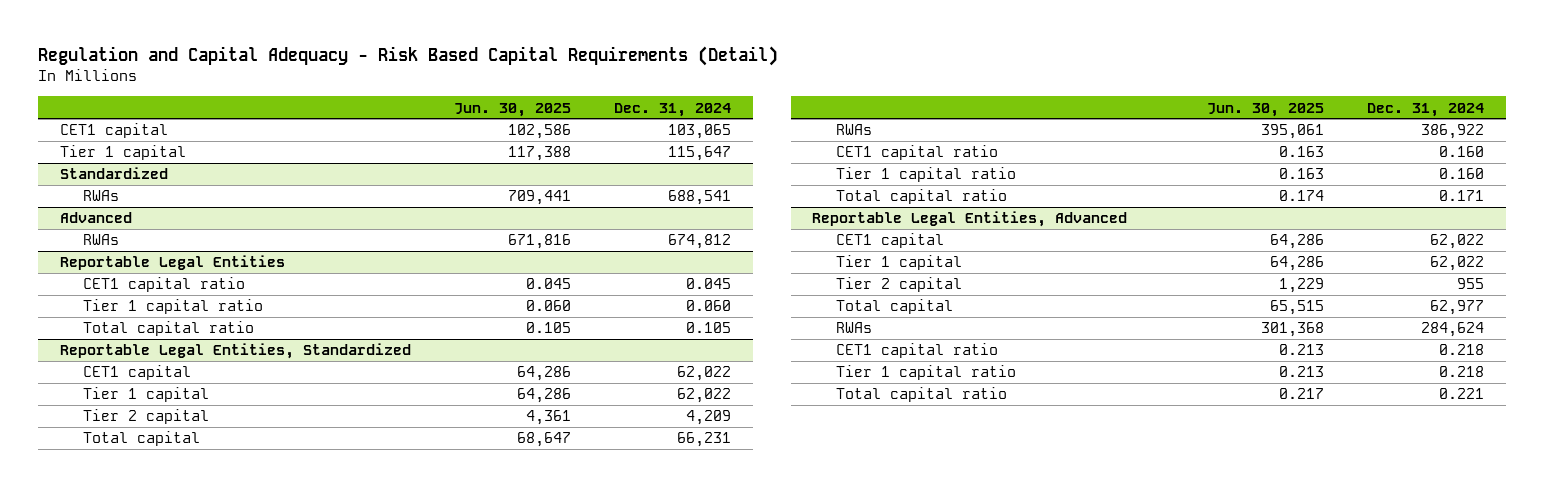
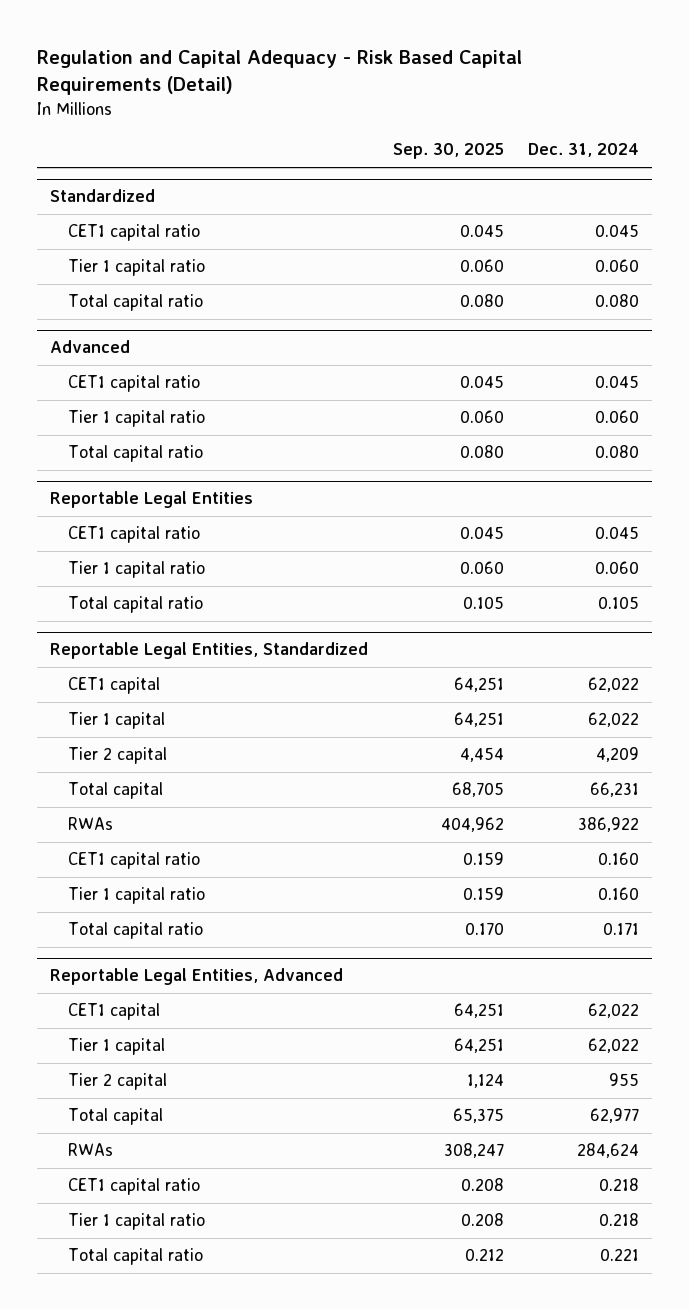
- | Jun. 30, 2025 | Dec. 31, 2024
+ | Sep. 30, 2025 | Dec. 31, 2024
- CET1 capital | 102,586 | 103,065
- Tier 1 capital | 117,388 | 115,647
@ Standardized
- RWAs | 709,441 | 688,541
+ CET1 capital ratio | 0.045 | 0.045
+ Tier 1 capital ratio | 0.060 | 0.060
+ Total capital ratio | 0.080 | 0.080
@ Advanced
- RWAs | 671,816 | 674,812
+ CET1 capital ratio | 0.045 | 0.045
+ Tier 1 capital ratio | 0.060 | 0.060
+ Total capital ratio | 0.080 | 0.080

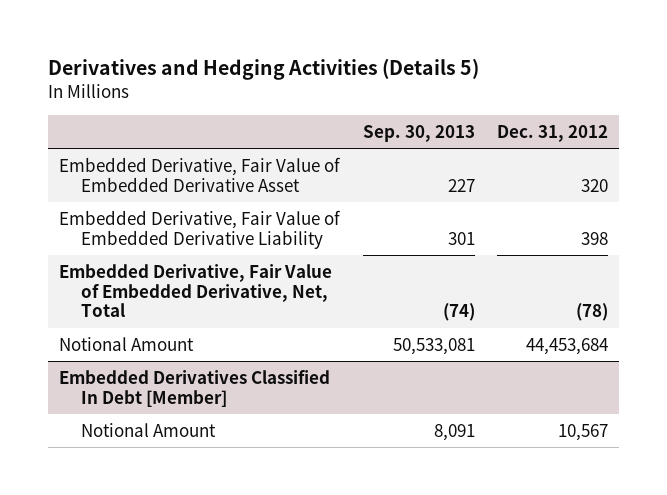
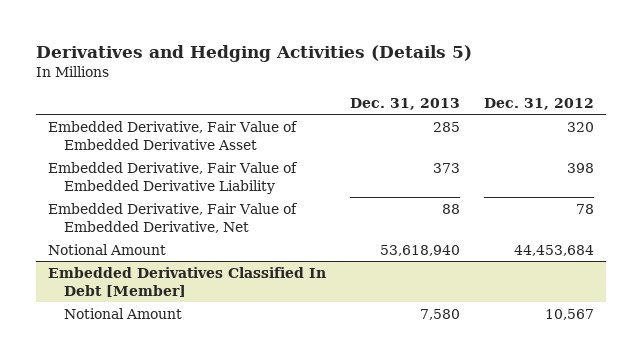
- | Sep. 30, 2013 | Dec. 31, 2012
+ | Dec. 31, 2013 | Dec. 31, 2012
- Embedded Derivative, Fair Value of Embedded Derivative, Net, Total | (74) | (78)
+ Embedded Derivative, Fair Value of Embedded Derivative, Net | 88 | 78

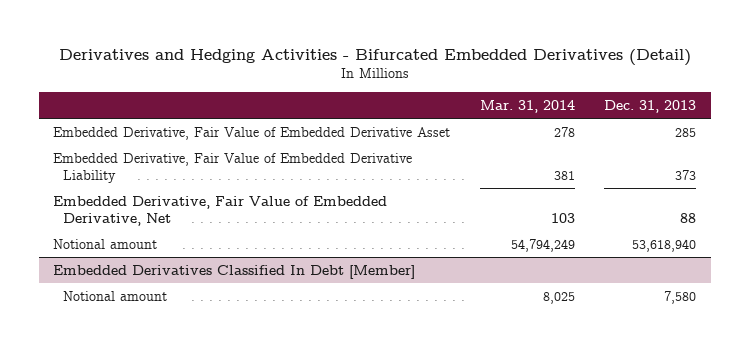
- Derivatives and Hedging Activities (Details 5)
+ Derivatives and Hedging Activities - Bifurcated Embedded Derivatives (Detail)
- | Dec. 31, 2013 | Dec. 31, 2012
+ | Mar. 31, 2014 | Dec. 31, 2013
- Notional Amount | 53,618,940 | 44,453,684
+ Notional amount | 54,794,249 | 53,618,940
@ Embedded Derivatives Classified In Debt [Member]
- Notional Amount | 7,580 | 10,567
+ Notional amount | 8,025 | 7,580

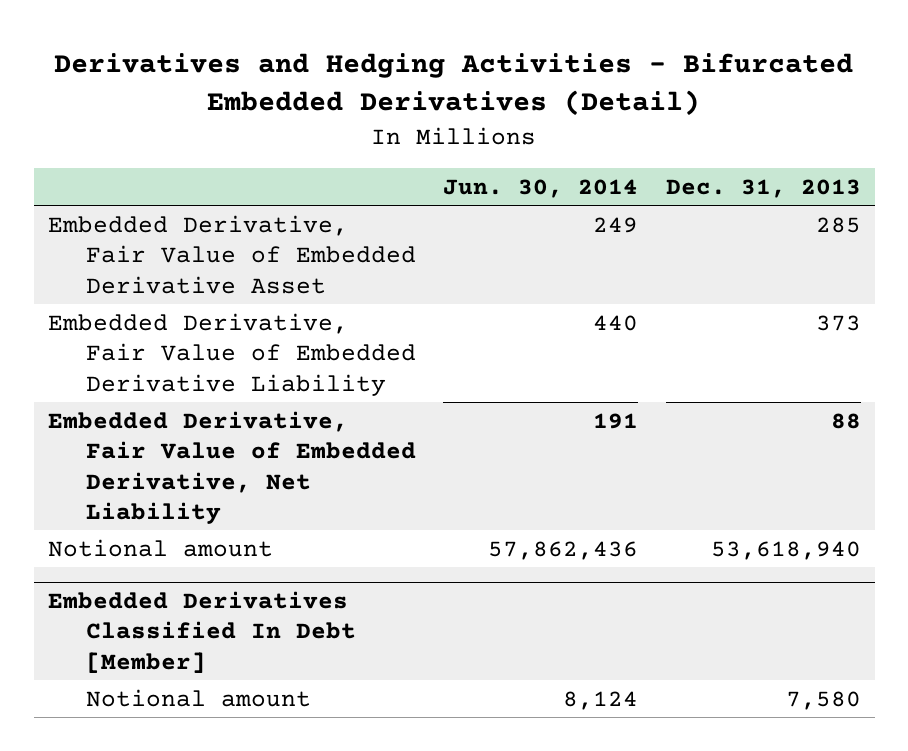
- | Mar. 31, 2014 | Dec. 31, 2013
+ | Jun. 30, 2014 | Dec. 31, 2013
- Embedded Derivative, Fair Value of Embedded Derivative, Net | 103 | 88
+ Embedded Derivative, Fair Value of Embedded Derivative, Net Liability | 191 | 88

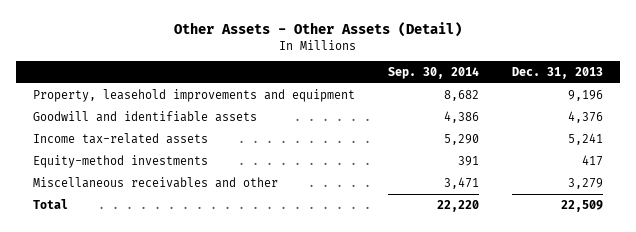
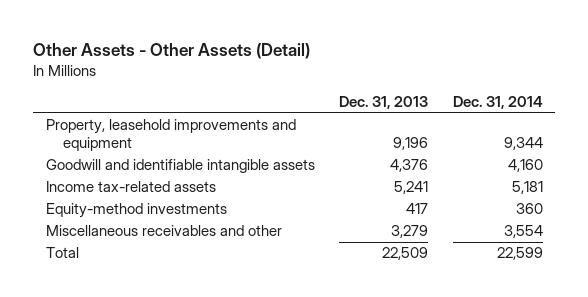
- | Sep. 30, 2014 | Dec. 31, 2013
+ | Dec. 31, 2013 | Dec. 31, 2014
- Goodwill and identifiable assets | 4,386 | 4,376
+ Goodwill and identifiable intangible assets | 4,376 | 4,160

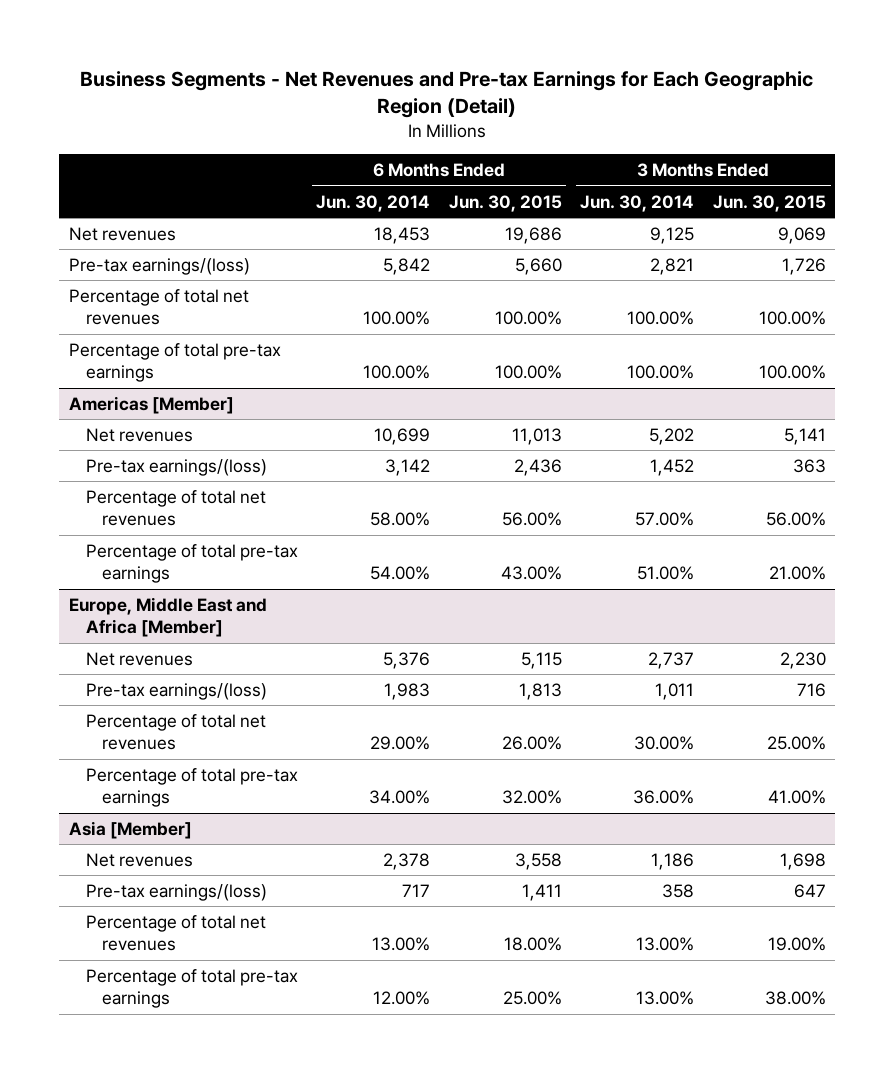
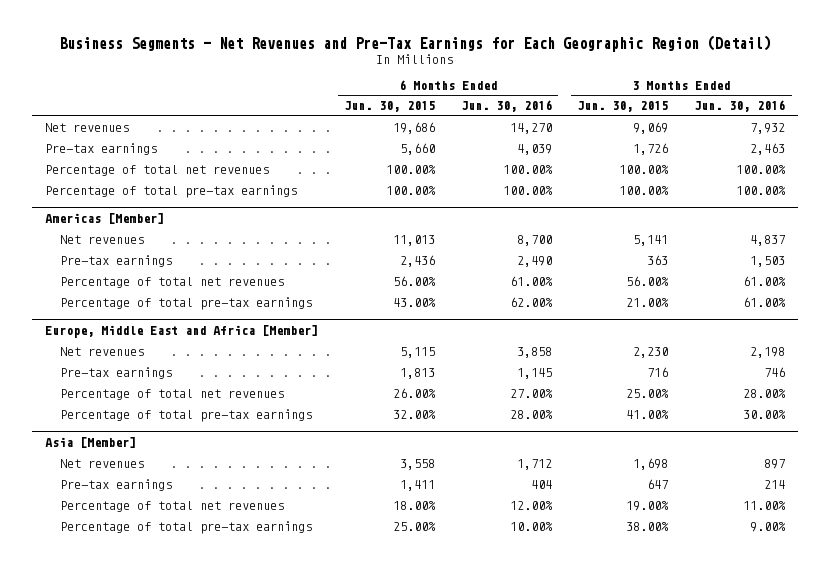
- Business Segments - Net Revenues and Pre-tax Earnings for Each Geographic Region (Detail)
+ Business Segments - Net Revenues and Pre-Tax Earnings for Each Geographic Region (Detail)
- | 6 Months Ended Jun. 30, 2014 | 6 Months Ended Jun. 30, 2015 | 3 Months Ended Jun. 30, 2014 | 3 Months Ended Jun. 30, 2015
+ | 6 Months Ended Jun. 30, 2015 | 6 Months Ended Jun. 30, 2016 | 3 Months Ended Jun. 30, 2015 | 3 Months Ended Jun. 30, 2016
- Pre-tax earnings/(loss) | 5,842 | 5,660 | 2,821 | 1,726
+ Pre-tax earnings | 5,660 | 4,039 | 1,726 | 2,463
@ Americas [Member]
- Pre-tax earnings/(loss) | 3,142 | 2,436 | 1,452 | 363
+ Pre-tax earnings | 2,436 | 2,490 | 363 | 1,503
@ Europe, Middle East and Africa [Member]
- Pre-tax earnings/(loss) | 1,983 | 1,813 | 1,011 | 716
+ Pre-tax earnings | 1,813 | 1,145 | 716 | 746
@ Asia [Member]
- Pre-tax earnings/(loss) | 717 | 1,411 | 358 | 647
+ Pre-tax earnings | 1,411 | 404 | 647 | 214

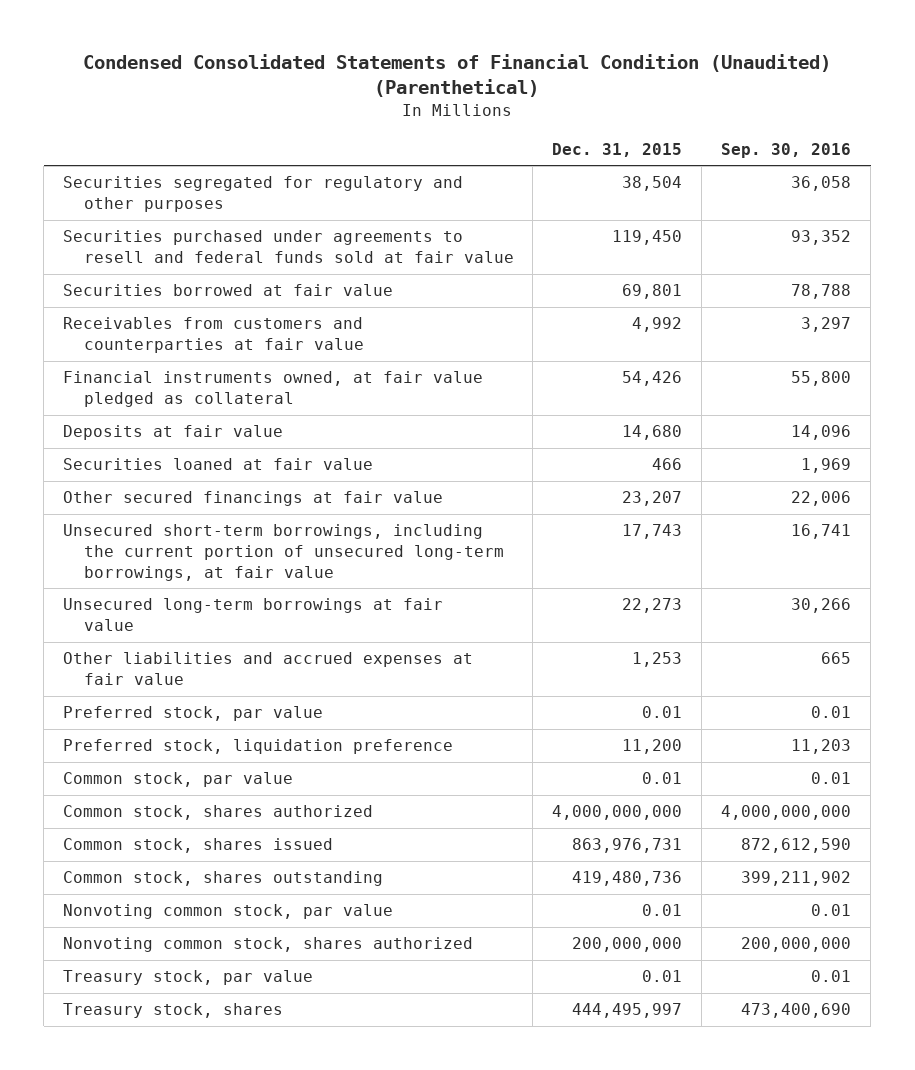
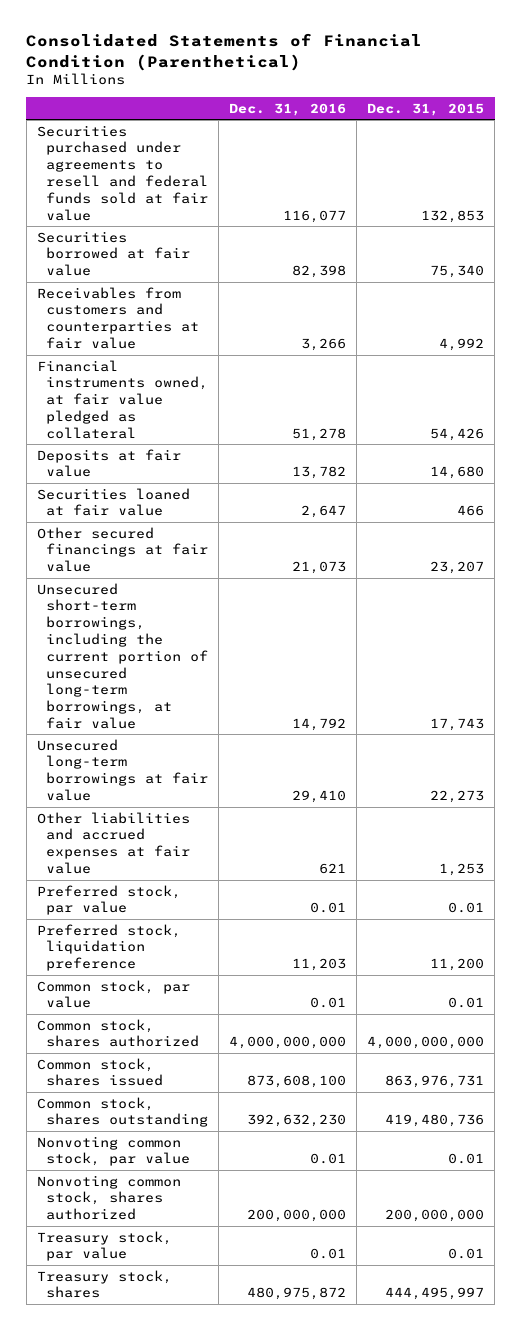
- Condensed Consolidated Statements of Financial Condition (Unaudited) (Parenthetical)
+ Consolidated Statements of Financial Condition (Parenthetical)
- | Dec. 31, 2015 | Sep. 30, 2016
+ | Dec. 31, 2016 | Dec. 31, 2015
- Securities segregated for regulatory and other purposes | 38,504 | 36,058
- Securities purchased under agreements to resell and federal funds sold at fair value | 119,450 | 93,352
- Securities borrowed at fair value | 69,801 | 78,788
+ Securities purchased under agreements to resell and federal funds sold at fair value | 116,077 | 132,853
+ Securities borrowed at fair value | 82,398 | 75,340

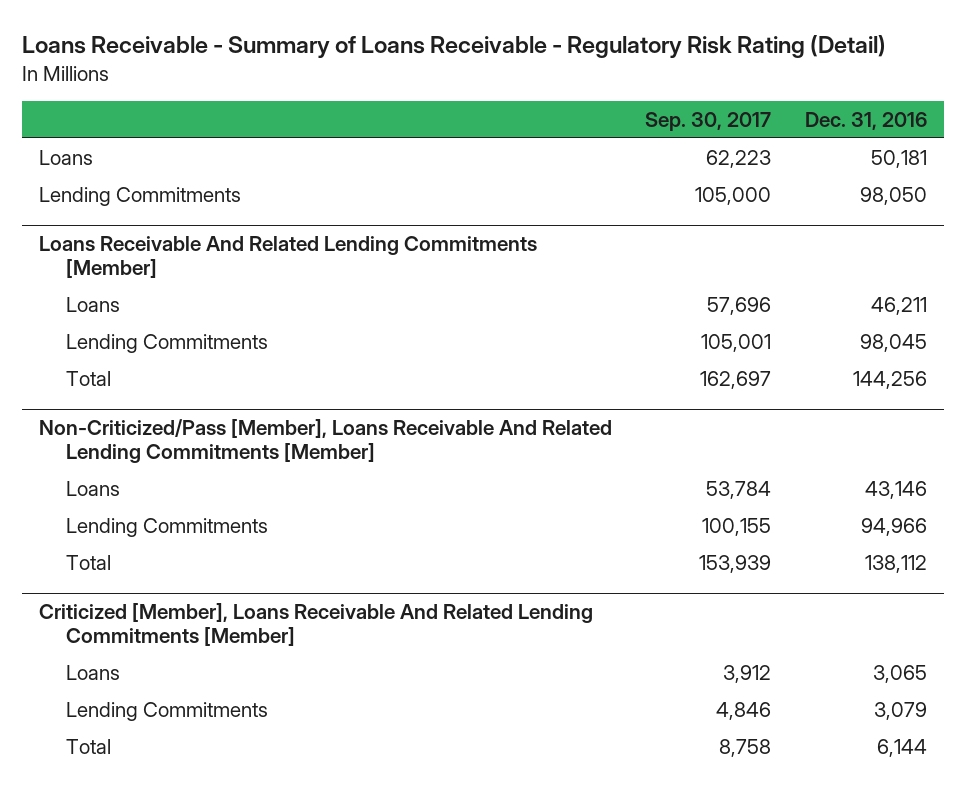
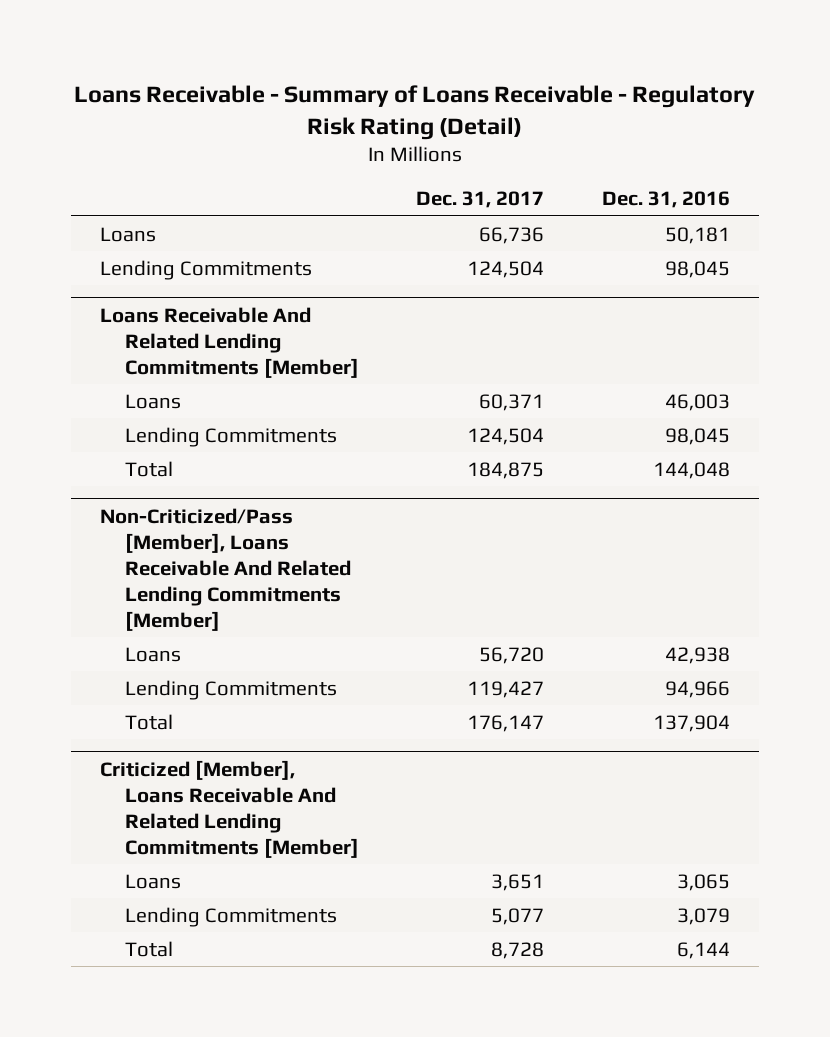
- | Sep. 30, 2017 | Dec. 31, 2016
+ | Dec. 31, 2017 | Dec. 31, 2016
- Lending Commitments | 105,000 | 98,050
+ Lending Commitments | 124,504 | 98,045
@ Loans Receivable And Related Lending Commitments [Member]
- Loans | 57,696 | 46,211
+ Loans | 60,371 | 46,003
- Total | 162,697 | 144,256
+ Total | 184,875 | 144,048
@ Non-Criticized/Pass [Member], Loans Receivable And Related Lending Commitments [Member]
- Loans | 53,784 | 43,146
+ Loans | 56,720 | 42,938
- Total | 153,939 | 138,112
+ Total | 176,147 | 137,904

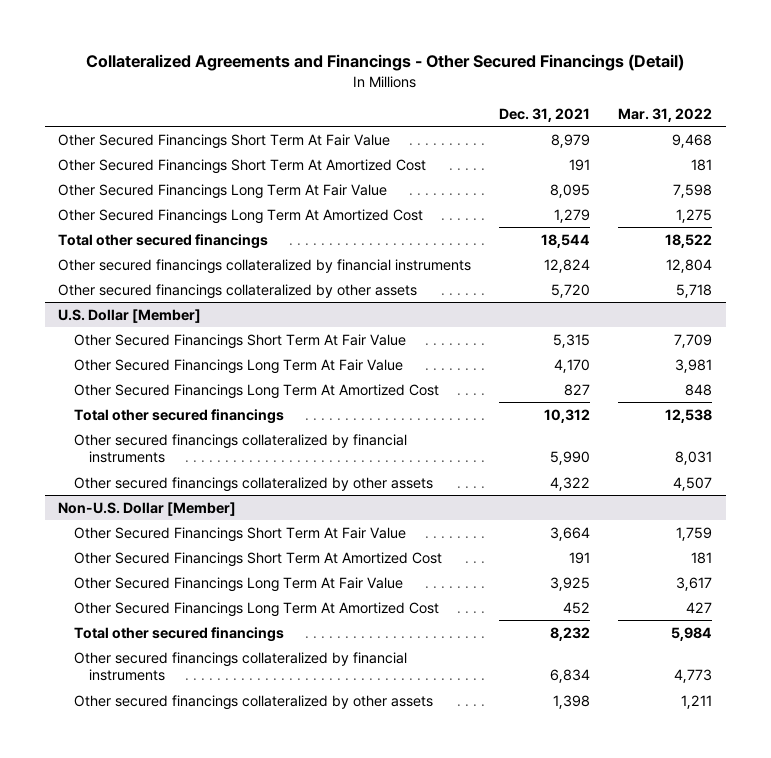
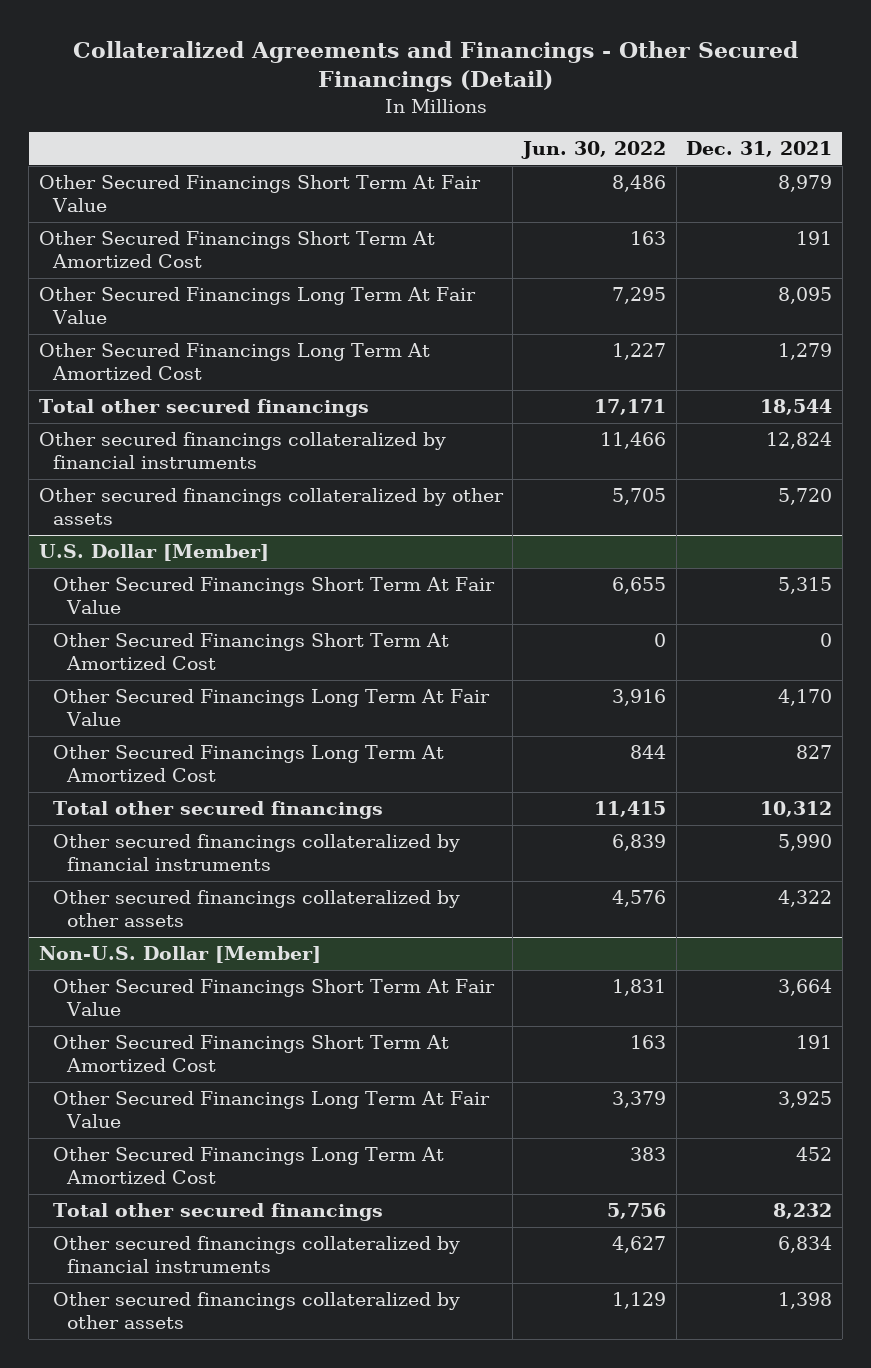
- | Dec. 31, 2021 | Mar. 31, 2022
+ | Jun. 30, 2022 | Dec. 31, 2021
@ U.S. Dollar [Member]
+ Other Secured Financings Short Term At Amortized Cost | 0 | 0

